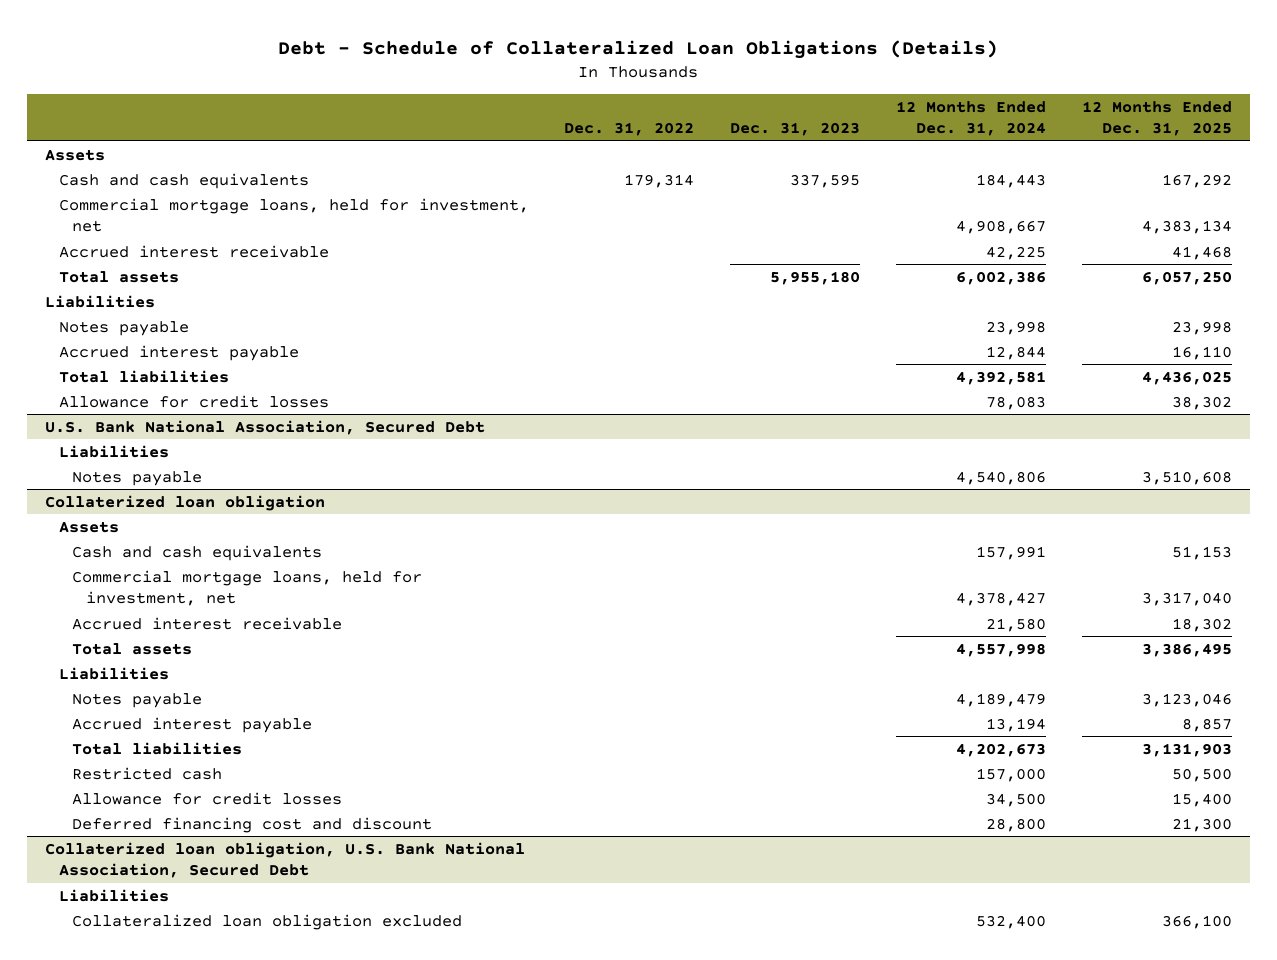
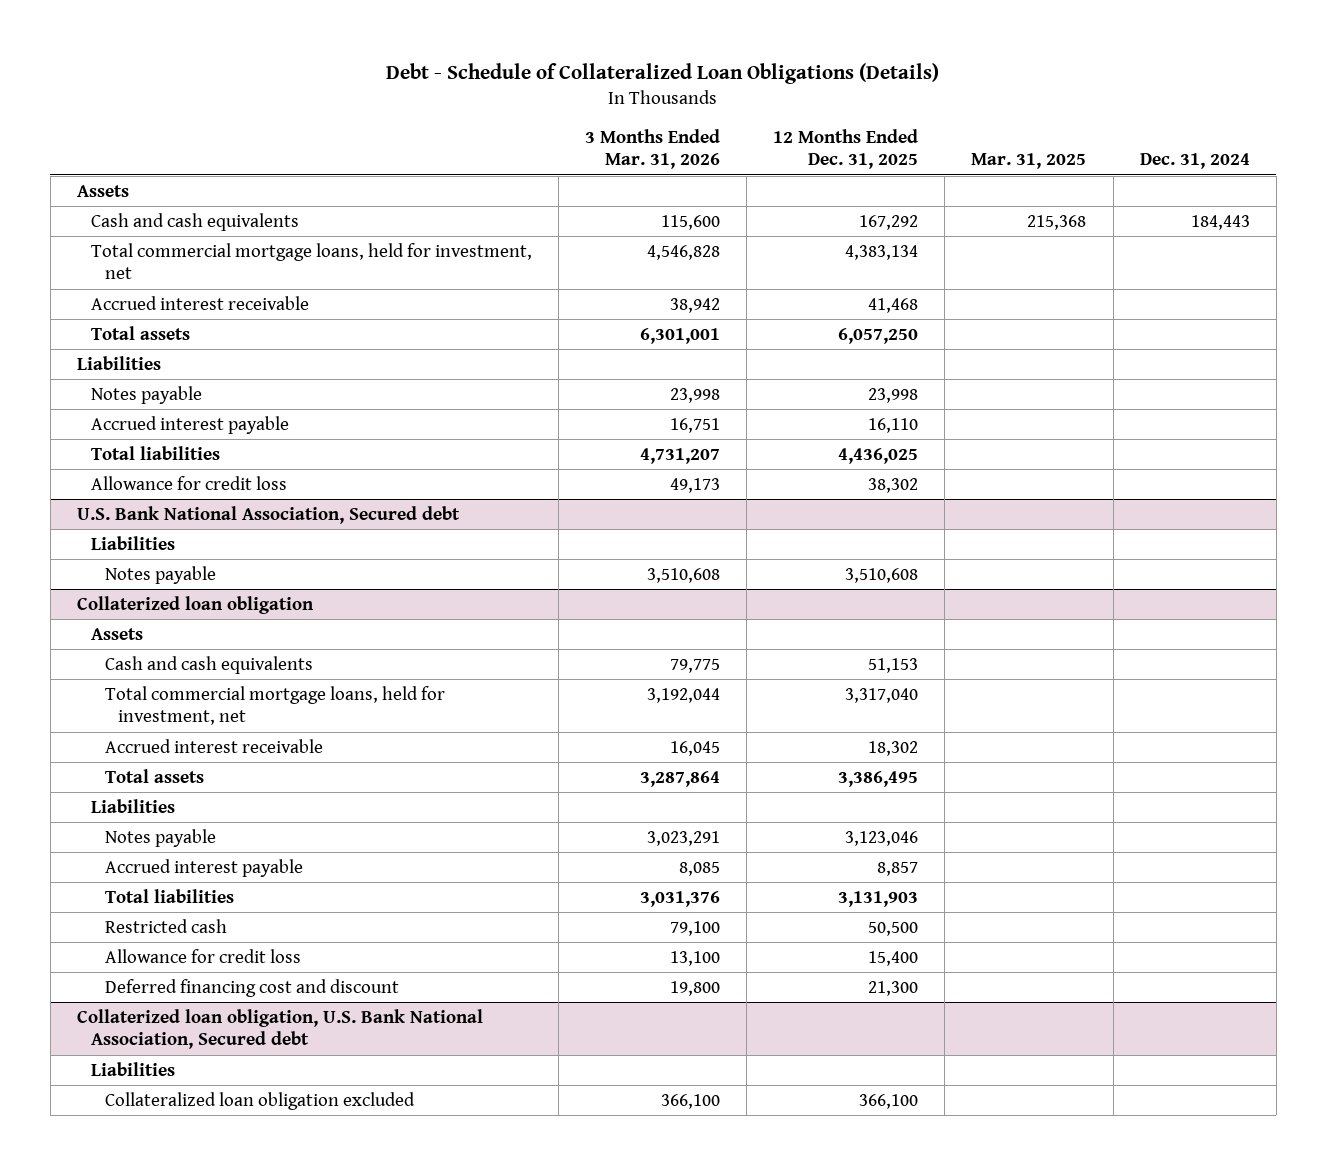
- | Dec. 31, 2022 | Dec. 31, 2023 | 12 Months Ended Dec. 31, 2024 | 12 Months Ended Dec. 31, 2025
+ | 3 Months Ended Mar. 31, 2026 | 12 Months Ended Dec. 31, 2025 | Mar. 31, 2025 | Dec. 31, 2024
- Commercial mortgage loans, held for investment, net | | | 4,908,667 | 4,383,134
+ Total commercial mortgage loans, held for investment, net | 4,546,828 | 4,383,134 | |
- Allowance for credit losses | | | 78,083 | 38,302
- U.S. Bank National Association, Secured Debt
+ Allowance for credit loss | 49,173 | 38,302 | |
+ U.S. Bank National Association, Secured debt
@ Collaterized loan obligation
- Commercial mortgage loans, held for investment, net | | | 4,378,427 | 3,317,040
+ Total commercial mortgage loans, held for investment, net | 3,192,044 | 3,317,040 | |
- Allowance for credit losses | | | 34,500 | 15,400
+ Allowance for credit loss | 13,100 | 15,400 | |
- Collaterized loan obligation, U.S. Bank National Association, Secured Debt
+ Collaterized loan obligation, U.S. Bank National Association, Secured debt

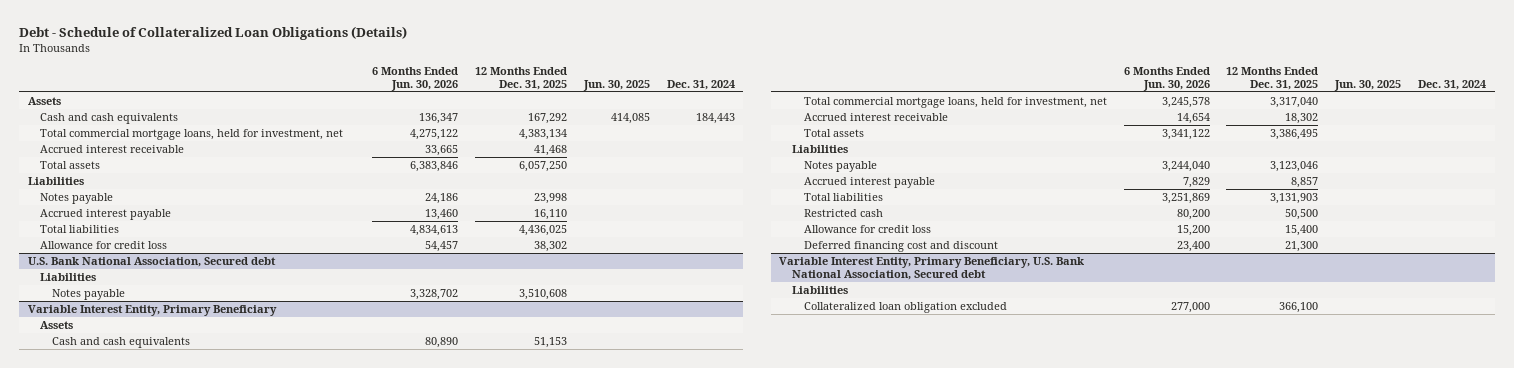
- | 3 Months Ended Mar. 31, 2026 | 12 Months Ended Dec. 31, 2025 | Mar. 31, 2025 | Dec. 31, 2024
+ | 6 Months Ended Jun. 30, 2026 | 12 Months Ended Dec. 31, 2025 | Jun. 30, 2025 | Dec. 31, 2024
- Collaterized loan obligation
+ Variable Interest Entity, Primary Beneficiary
- Collaterized loan obligation, U.S. Bank National Association, Secured debt
+ Variable Interest Entity, Primary Beneficiary, U.S. Bank National Association, Secured debt

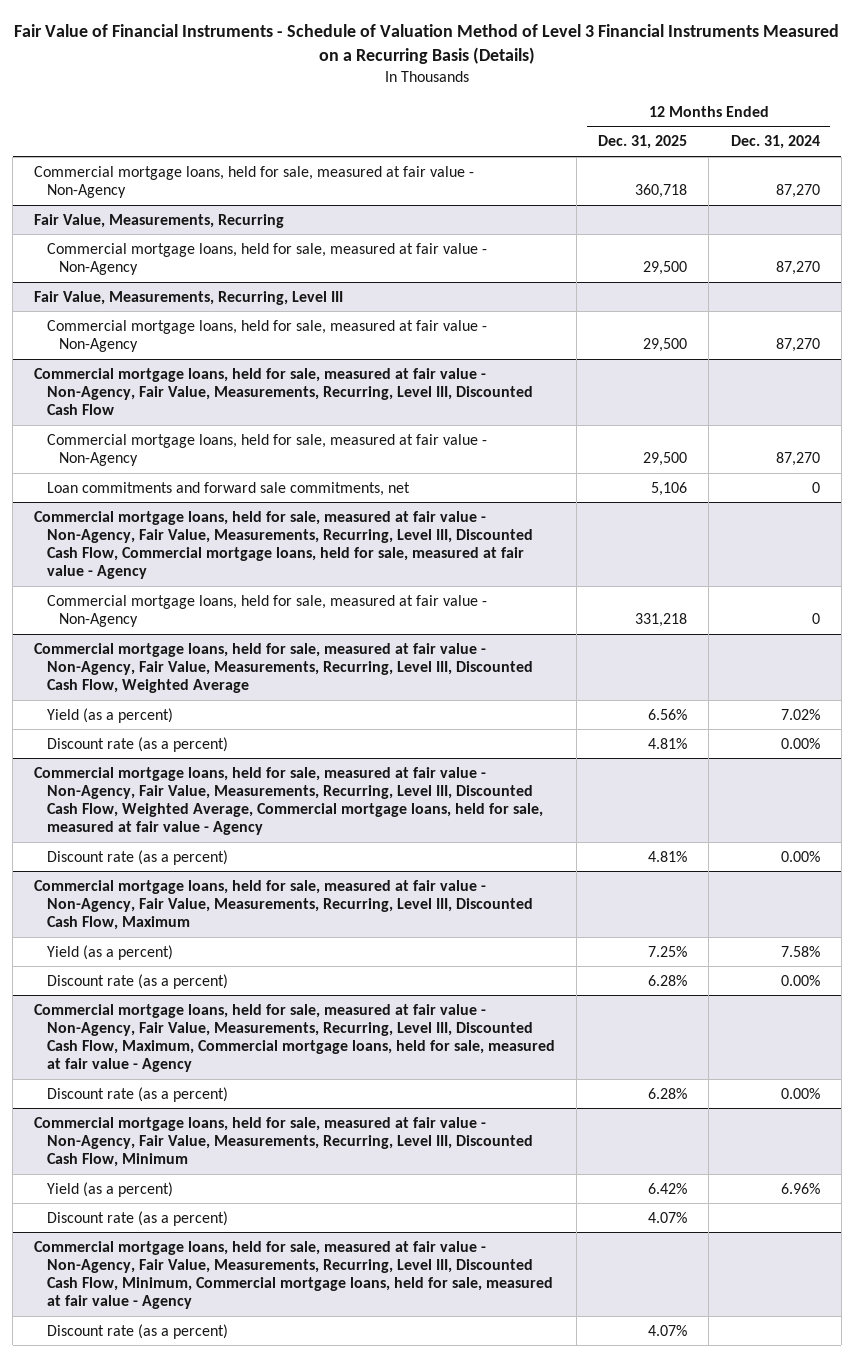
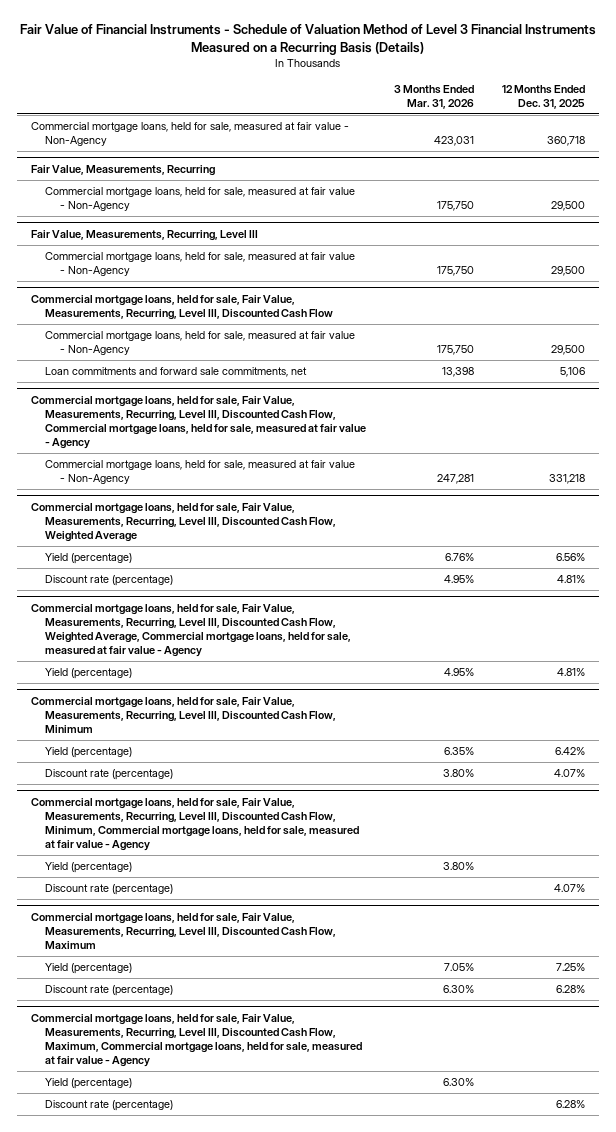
- | 12 Months Ended Dec. 31, 2025 | 12 Months Ended Dec. 31, 2024
+ | 3 Months Ended Mar. 31, 2026 | 12 Months Ended Dec. 31, 2025
- Commercial mortgage loans, held for sale, measured at fair value - Non-Agency, Fair Value, Measurements, Recurring, Level III, Discounted Cash Flow
+ Commercial mortgage loans, held for sale, Fair Value, Measurements, Recurring, Level III, Discounted Cash Flow
- Commercial mortgage loans, held for sale, measured at fair value - Non-Agency, Fair Value, Measurements, Recurring, Level III, Discounted Cash Flow, Commercial mortgage loans, held for sale, measured at fair value - Agency
+ Commercial mortgage loans, held for sale, Fair Value, Measurements, Recurring, Level III, Discounted Cash Flow, Commercial mortgage loans, held for sale, measured at fair value - Agency
- Commercial mortgage loans, held for sale, measured at fair value - Non-Agency, Fair Value, Measurements, Recurring, Level III, Discounted Cash Flow, Weighted Average
- Yield (as a percent) | 6.56% | 7.02%
- Discount rate (as a percent) | 4.81% | 0.00%
- Commercial mortgage loans, held for sale, measured at fair value - Non-Agency, Fair Value, Measurements, Recurring, Level III, Discounted Cash Flow, Weighted Average, Commercial mortgage loans, held for sale, measured at fair value - Agency
- Discount rate (as a percent) | 4.81% | 0.00%
- Commercial mortgage loans, held for sale, measured at fair value - Non-Agency, Fair Value, Measurements, Recurring, Level III, Discounted Cash Flow, Maximum
- Yield (as a percent) | 7.25% | 7.58%
- Discount rate (as a percent) | 6.28% | 0.00%
- Commercial mortgage loans, held for sale, measured at fair value - Non-Agency, Fair Value, Measurements, Recurring, Level III, Discounted Cash Flow, Maximum, Commercial mortgage loans, held for sale, measured at fair value - Agency
- Discount rate (as a percent) | 6.28% | 0.00%
- Commercial mortgage loans, held for sale, measured at fair value - Non-Agency, Fair Value, Measurements, Recurring, Level III, Discounted Cash Flow, Minimum
- Yield (as a percent) | 6.42% | 6.96%
- Discount rate (as a percent) | 4.07% |
- Commercial mortgage loans, held for sale, measured at fair value - Non-Agency, Fair Value, Measurements, Recurring, Level III, Discounted Cash Flow, Minimum, Commercial mortgage loans, held for sale, measured at fair value - Agency
- Discount rate (as a percent) | 4.07% |
+ Commercial mortgage loans, held for sale, Fair Value, Measurements, Recurring, Level III, Discounted Cash Flow, Weighted Average
+ Yield (percentage) | 6.76% | 6.56%
+ Discount rate (percentage) | 4.95% | 4.81%
+ Commercial mortgage loans, held for sale, Fair Value, Measurements, Recurring, Level III, Discounted Cash Flow, Weighted Average, Commercial mortgage loans, held for sale, measured at fair value - Agency
+ Yield (percentage) | 4.95% | 4.81%
+ Commercial mortgage loans, held for sale, Fair Value, Measurements, Recurring, Level III, Discounted Cash Flow, Minimum
+ Yield (percentage) | 6.35% | 6.42%
+ Discount rate (percentage) | 3.80% | 4.07%
+ Commercial mortgage loans, held for sale, Fair Value, Measurements, Recurring, Level III, Discounted Cash Flow, Minimum, Commercial mortgage loans, held for sale, measured at fair value - Agency
+ Yield (percentage) | 3.80% |
+ Discount rate (percentage) | | 4.07%
+ Commercial mortgage loans, held for sale, Fair Value, Measurements, Recurring, Level III, Discounted Cash Flow, Maximum
+ Yield (percentage) | 7.05% | 7.25%
+ Discount rate (percentage) | 6.30% | 6.28%
+ Commercial mortgage loans, held for sale, Fair Value, Measurements, Recurring, Level III, Discounted Cash Flow, Maximum, Commercial mortgage loans, held for sale, measured at fair value - Agency
+ Yield (percentage) | 6.30% |
+ Discount rate (percentage) | | 6.28%

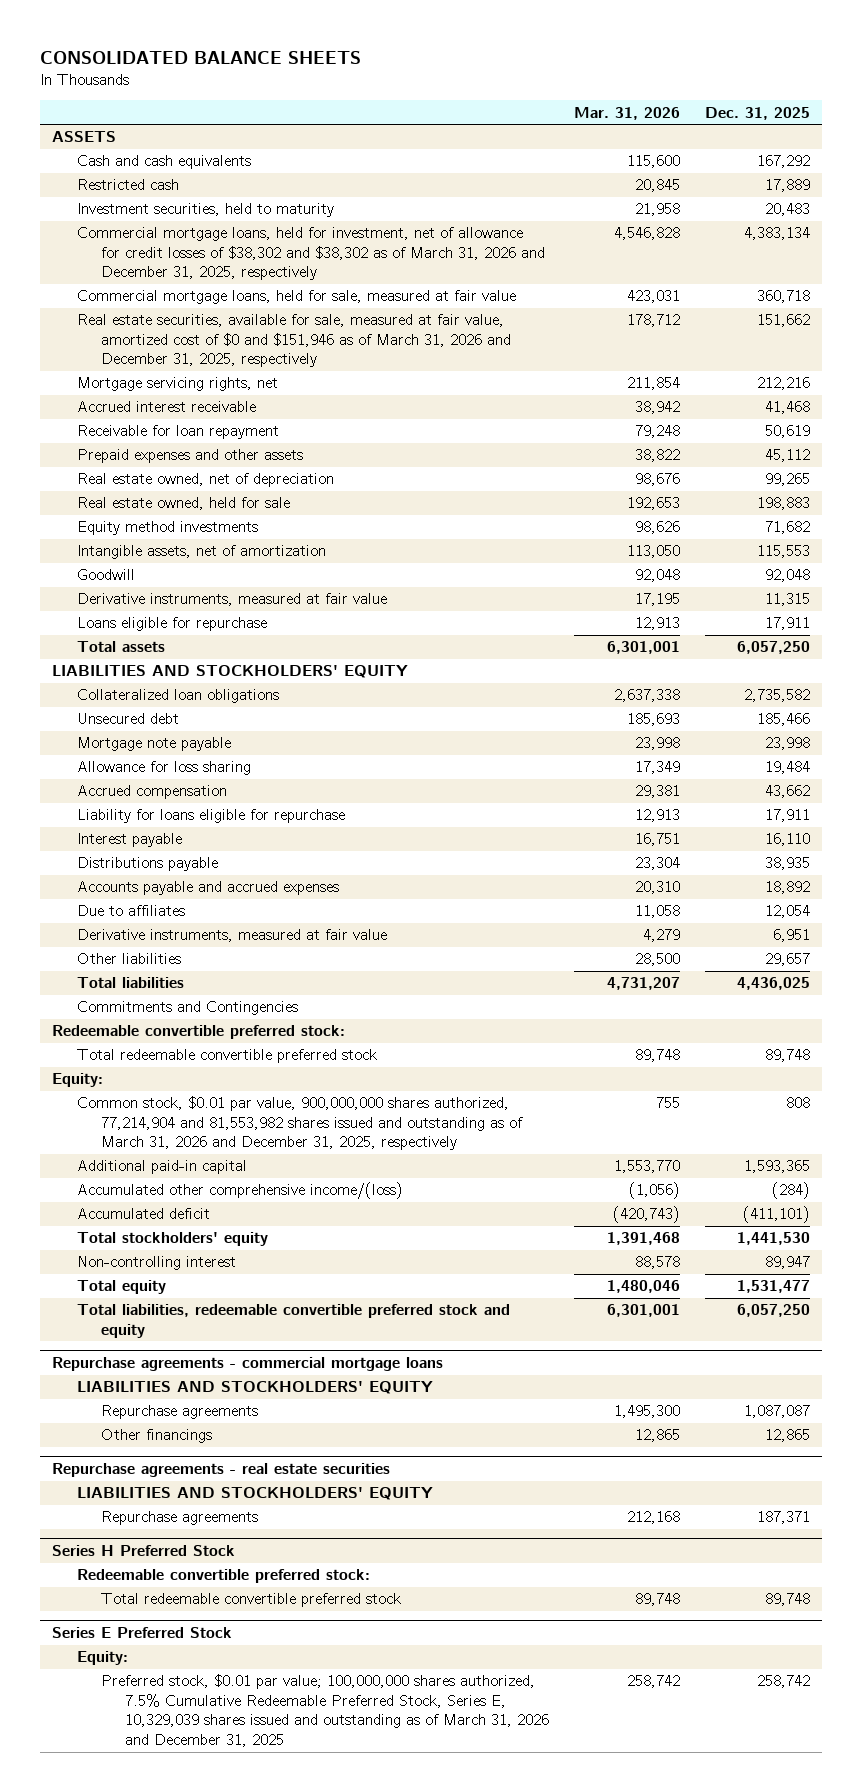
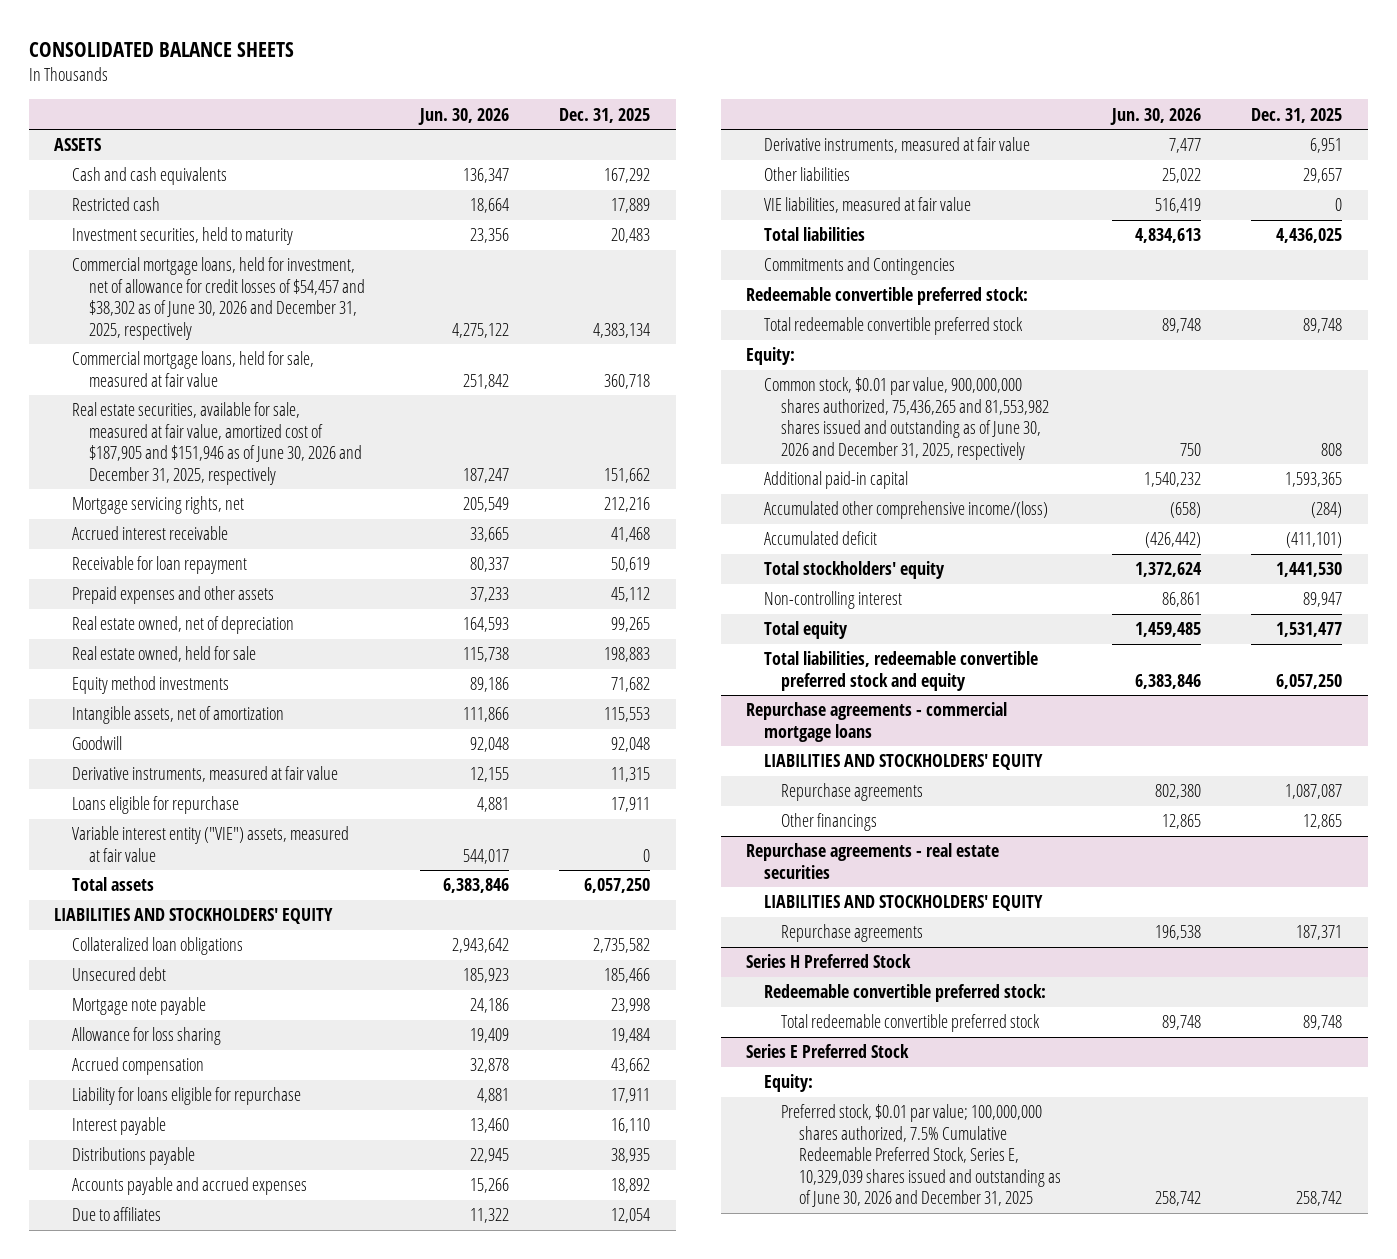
- | Mar. 31, 2026 | Dec. 31, 2025
+ | Jun. 30, 2026 | Dec. 31, 2025
- Commercial mortgage loans, held for investment, net of allowance for credit losses of $38,302 and $38,302 as of March 31, 2026 and December 31, 2025, respectively | 4,546,828 | 4,383,134
+ Commercial mortgage loans, held for investment, net of allowance for credit losses of $54,457 and $38,302 as of June 30, 2026 and December 31, 2025, respectively | 4,275,122 | 4,383,134
- Real estate securities, available for sale, measured at fair value, amortized cost of $0 and $151,946 as of March 31, 2026 and December 31, 2025, respectively | 178,712 | 151,662
+ Real estate securities, available for sale, measured at fair value, amortized cost of $187,905 and $151,946 as of June 30, 2026 and December 31, 2025, respectively | 187,247 | 151,662
+ Variable interest entity ("VIE") assets, measured at fair value | 544,017 | 0
+ VIE liabilities, measured at fair value | 516,419 | 0
- Common stock, $0.01 par value, 900,000,000 shares authorized, 77,214,904 and 81,553,982 shares issued and outstanding as of March 31, 2026 and December 31, 2025, respectively | 755 | 808
+ Common stock, $0.01 par value, 900,000,000 shares authorized, 75,436,265 and 81,553,982 shares issued and outstanding as of June 30, 2026 and December 31, 2025, respectively | 750 | 808
@ Series E Preferred Stock
- Preferred stock, $0.01 par value; 100,000,000 shares authorized, 7.5% Cumulative Redeemable Preferred Stock, Series E, 10,329,039 shares issued and outstanding as of March 31, 2026 and December 31, 2025 | 258,742 | 258,742
+ Preferred stock, $0.01 par value; 100,000,000 shares authorized, 7.5% Cumulative Redeemable Preferred Stock, Series E, 10,329,039 shares issued and outstanding as of June 30, 2026 and December 31, 2025 | 258,742 | 258,742

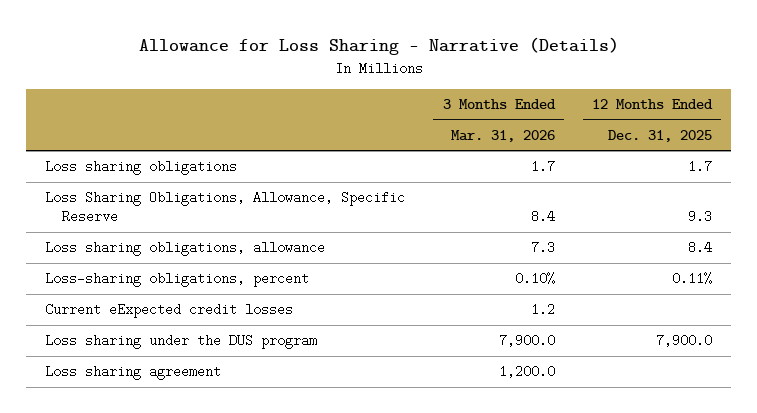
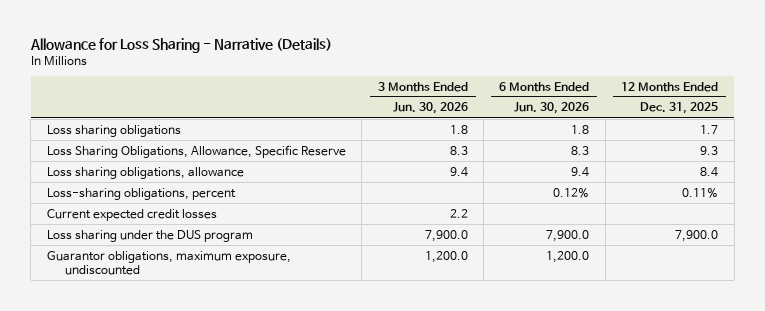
- | 3 Months Ended Mar. 31, 2026 | 12 Months Ended Dec. 31, 2025
+ | 3 Months Ended Jun. 30, 2026 | 6 Months Ended Jun. 30, 2026 | 12 Months Ended Dec. 31, 2025
- Current eExpected credit losses | 1.2 |
+ Current expected credit losses | 2.2 | |
- Loss sharing agreement | 1,200.0 |
+ Guarantor obligations, maximum exposure, undiscounted | 1,200.0 | 1,200.0 |

